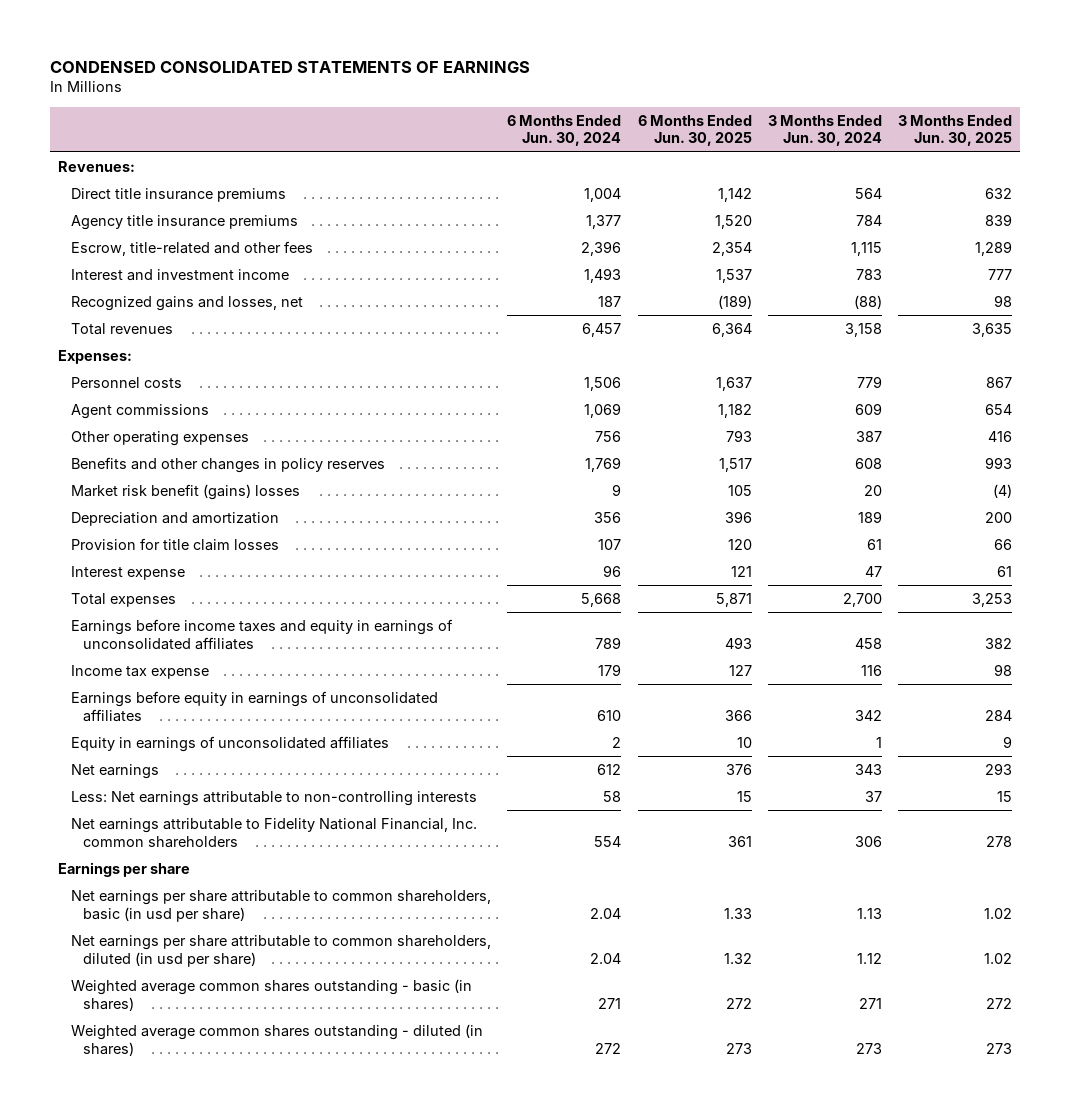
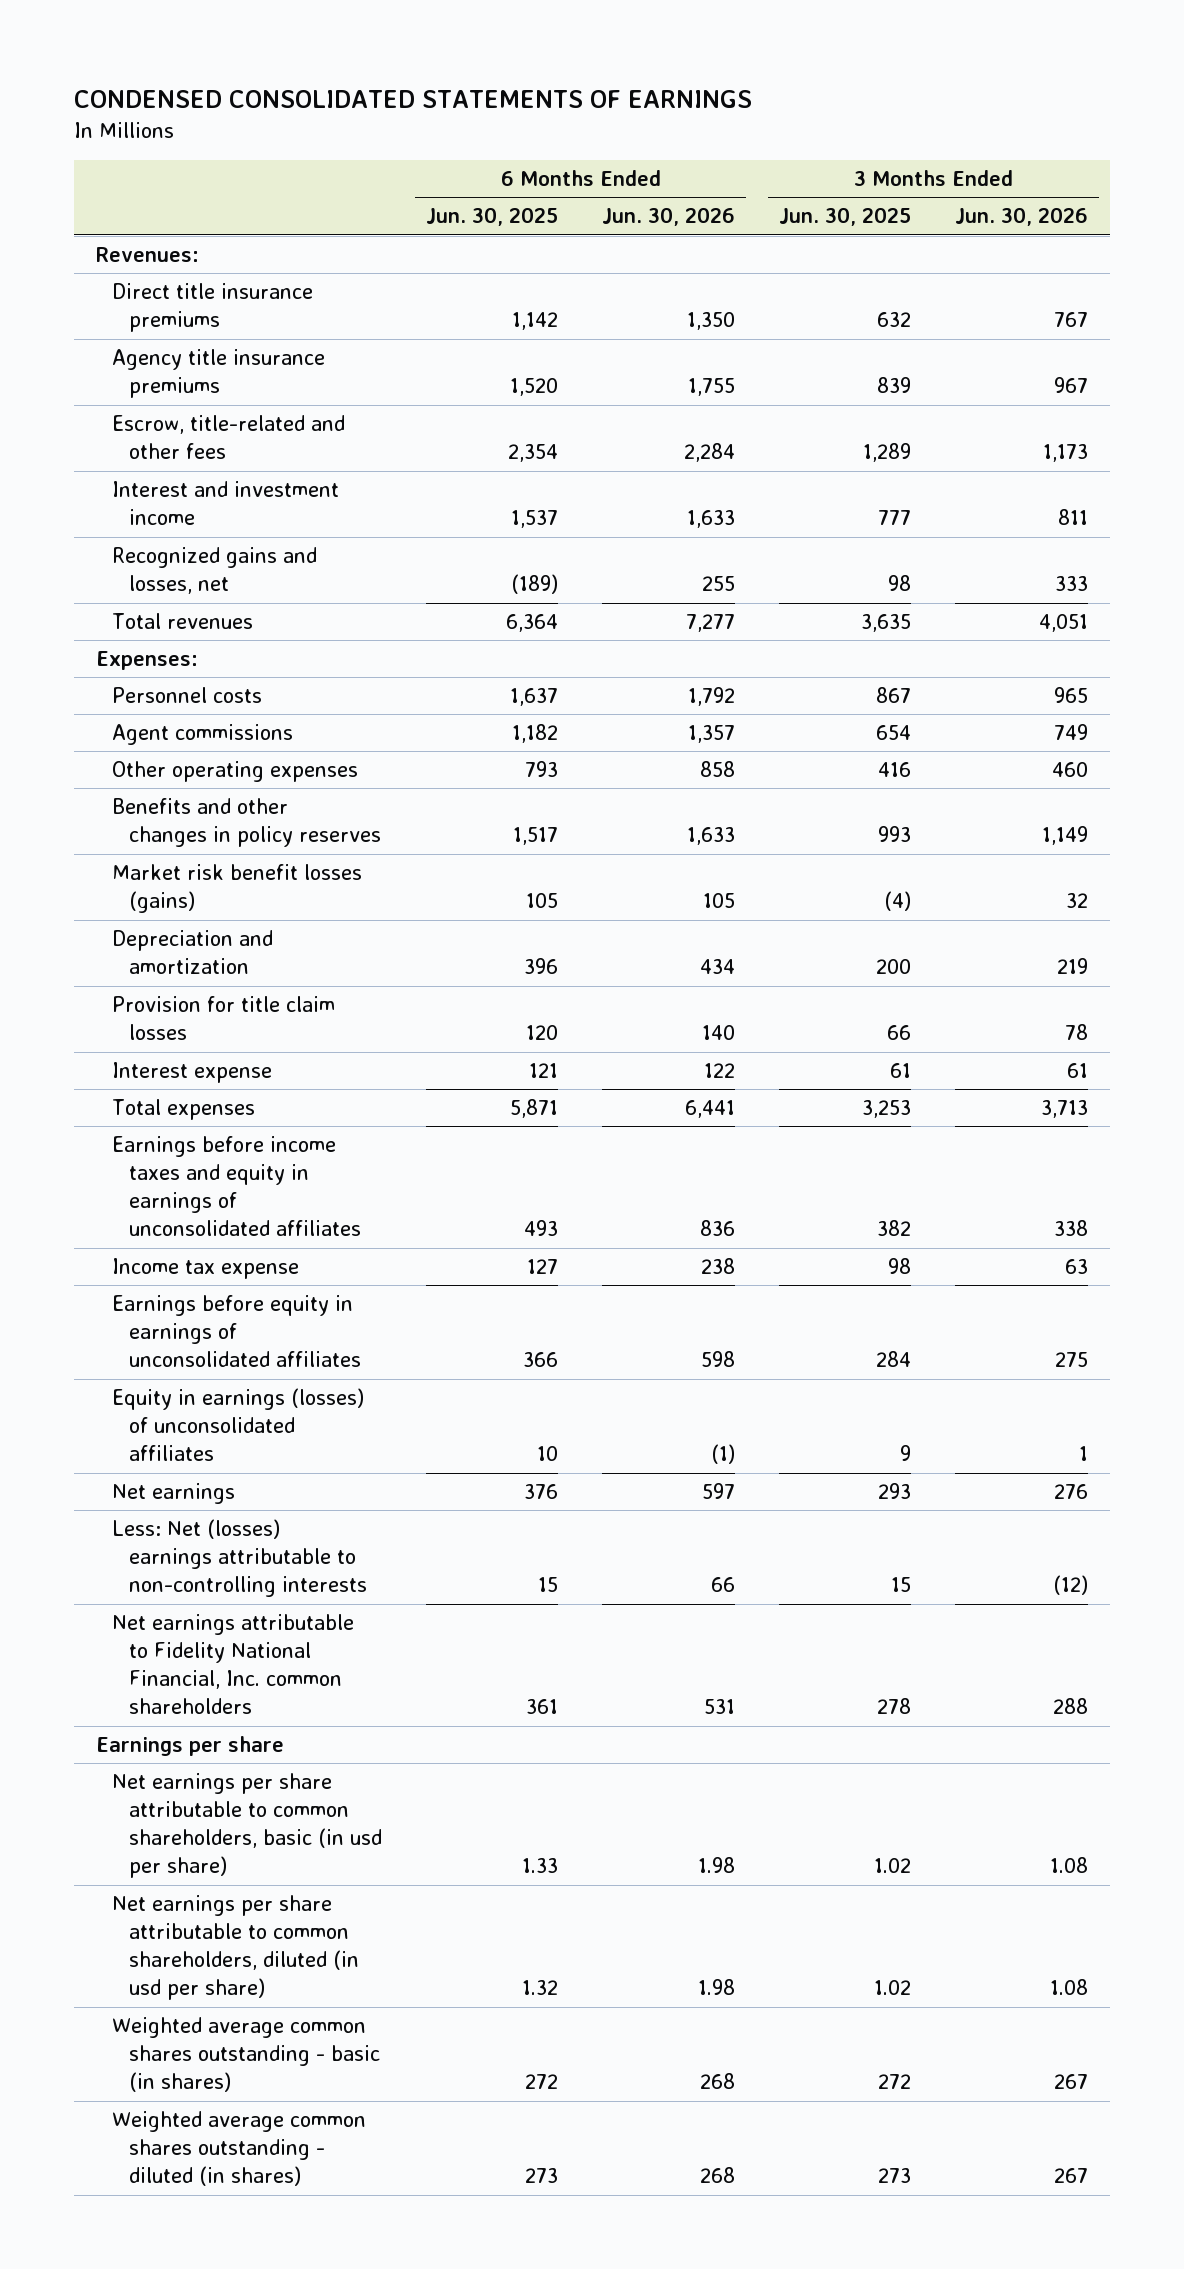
- | 6 Months Ended Jun. 30, 2024 | 6 Months Ended Jun. 30, 2025 | 3 Months Ended Jun. 30, 2024 | 3 Months Ended Jun. 30, 2025
+ | 6 Months Ended Jun. 30, 2025 | 6 Months Ended Jun. 30, 2026 | 3 Months Ended Jun. 30, 2025 | 3 Months Ended Jun. 30, 2026
- Market risk benefit (gains) losses | 9 | 105 | 20 | (4)
+ Market risk benefit losses (gains) | 105 | 105 | (4) | 32
- Equity in earnings of unconsolidated affiliates | 2 | 10 | 1 | 9
+ Equity in earnings (losses) of unconsolidated affiliates | 10 | (1) | 9 | 1
- Less: Net earnings attributable to non-controlling interests | 58 | 15 | 37 | 15
+ Less: Net (losses) earnings attributable to non-controlling interests | 15 | 66 | 15 | (12)

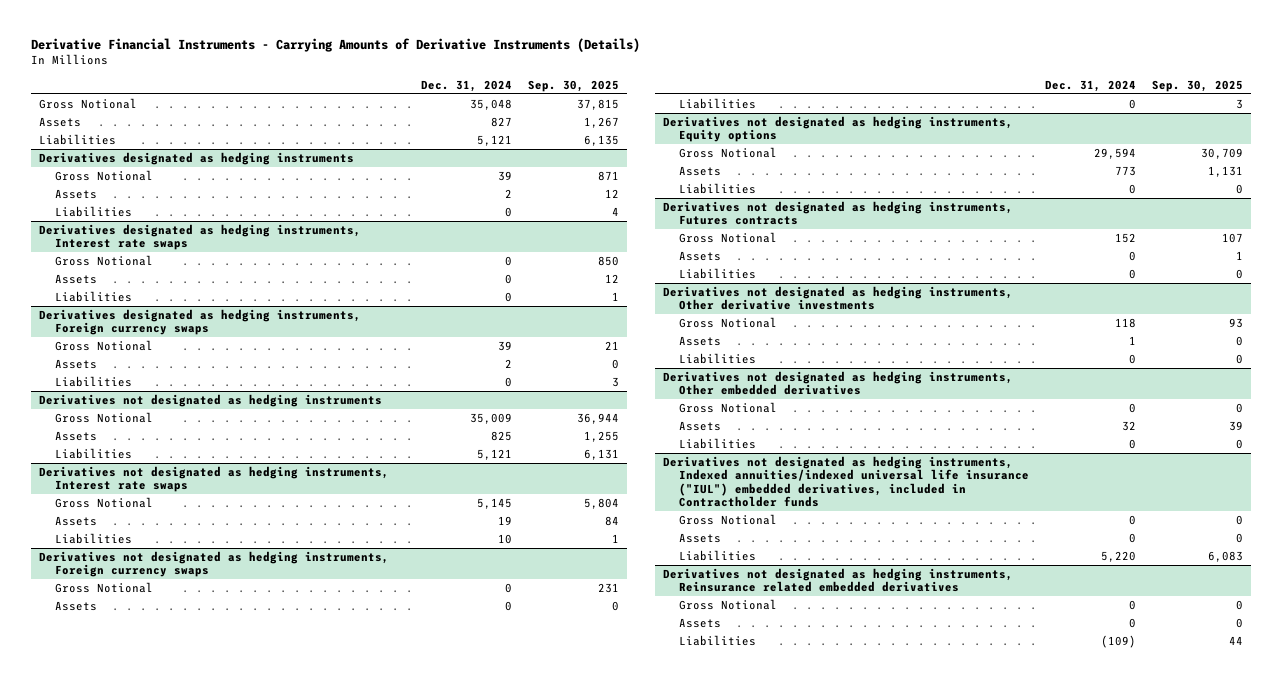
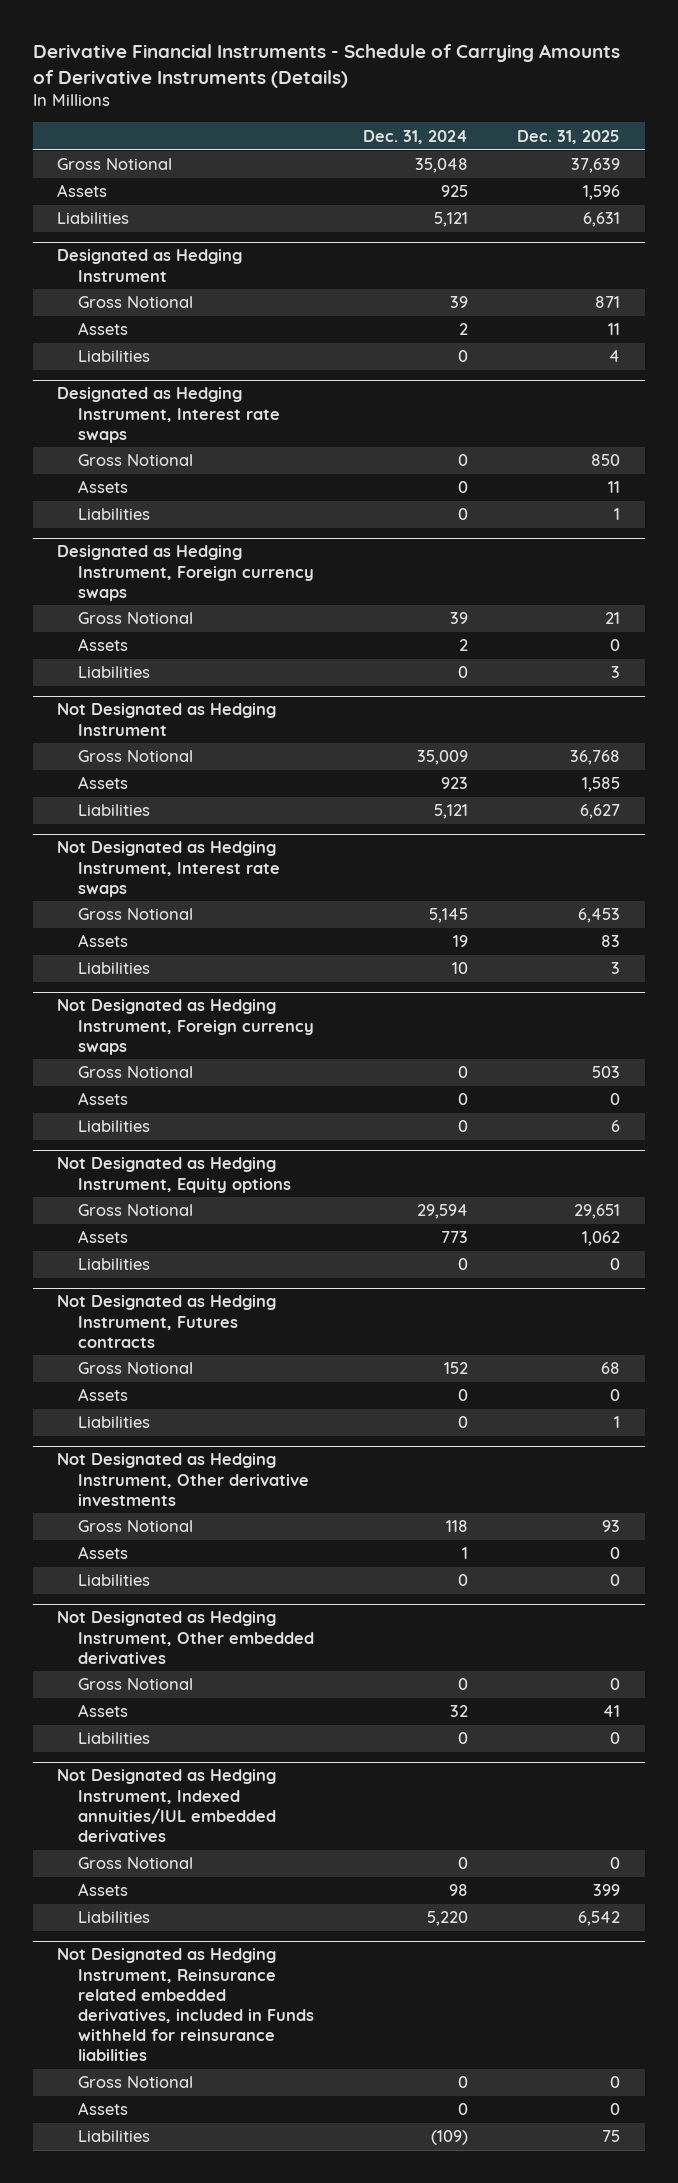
- Derivative Financial Instruments - Carrying Amounts of Derivative Instruments (Details)
+ Derivative Financial Instruments - Schedule of Carrying Amounts of Derivative Instruments (Details)
- | Dec. 31, 2024 | Sep. 30, 2025
+ | Dec. 31, 2024 | Dec. 31, 2025
- Assets | 827 | 1,267
+ Assets | 925 | 1,596
- Derivatives designated as hedging instruments
+ Designated as Hedging Instrument
- Derivatives designated as hedging instruments, Interest rate swaps
+ Designated as Hedging Instrument, Interest rate swaps
- Derivatives designated as hedging instruments, Foreign currency swaps
+ Designated as Hedging Instrument, Foreign currency swaps
- Derivatives not designated as hedging instruments
+ Not Designated as Hedging Instrument
- Assets | 825 | 1,255
+ Assets | 923 | 1,585
- Derivatives not designated as hedging instruments, Interest rate swaps
+ Not Designated as Hedging Instrument, Interest rate swaps
- Derivatives not designated as hedging instruments, Foreign currency swaps
+ Not Designated as Hedging Instrument, Foreign currency swaps
- Derivatives not designated as hedging instruments, Equity options
+ Not Designated as Hedging Instrument, Equity options
- Derivatives not designated as hedging instruments, Futures contracts
+ Not Designated as Hedging Instrument, Futures contracts
- Derivatives not designated as hedging instruments, Other derivative investments
+ Not Designated as Hedging Instrument, Other derivative investments
- Derivatives not designated as hedging instruments, Other embedded derivatives
+ Not Designated as Hedging Instrument, Other embedded derivatives
- Derivatives not designated as hedging instruments, Indexed annuities/indexed universal life insurance ("IUL") embedded derivatives, included in Contractholder funds
+ Not Designated as Hedging Instrument, Indexed annuities/IUL embedded derivatives
- Assets | 0 | 0
+ Assets | 98 | 399
- Derivatives not designated as hedging instruments, Reinsurance related embedded derivatives
+ Not Designated as Hedging Instrument, Reinsurance related embedded derivatives, included in Funds withheld for reinsurance liabilities

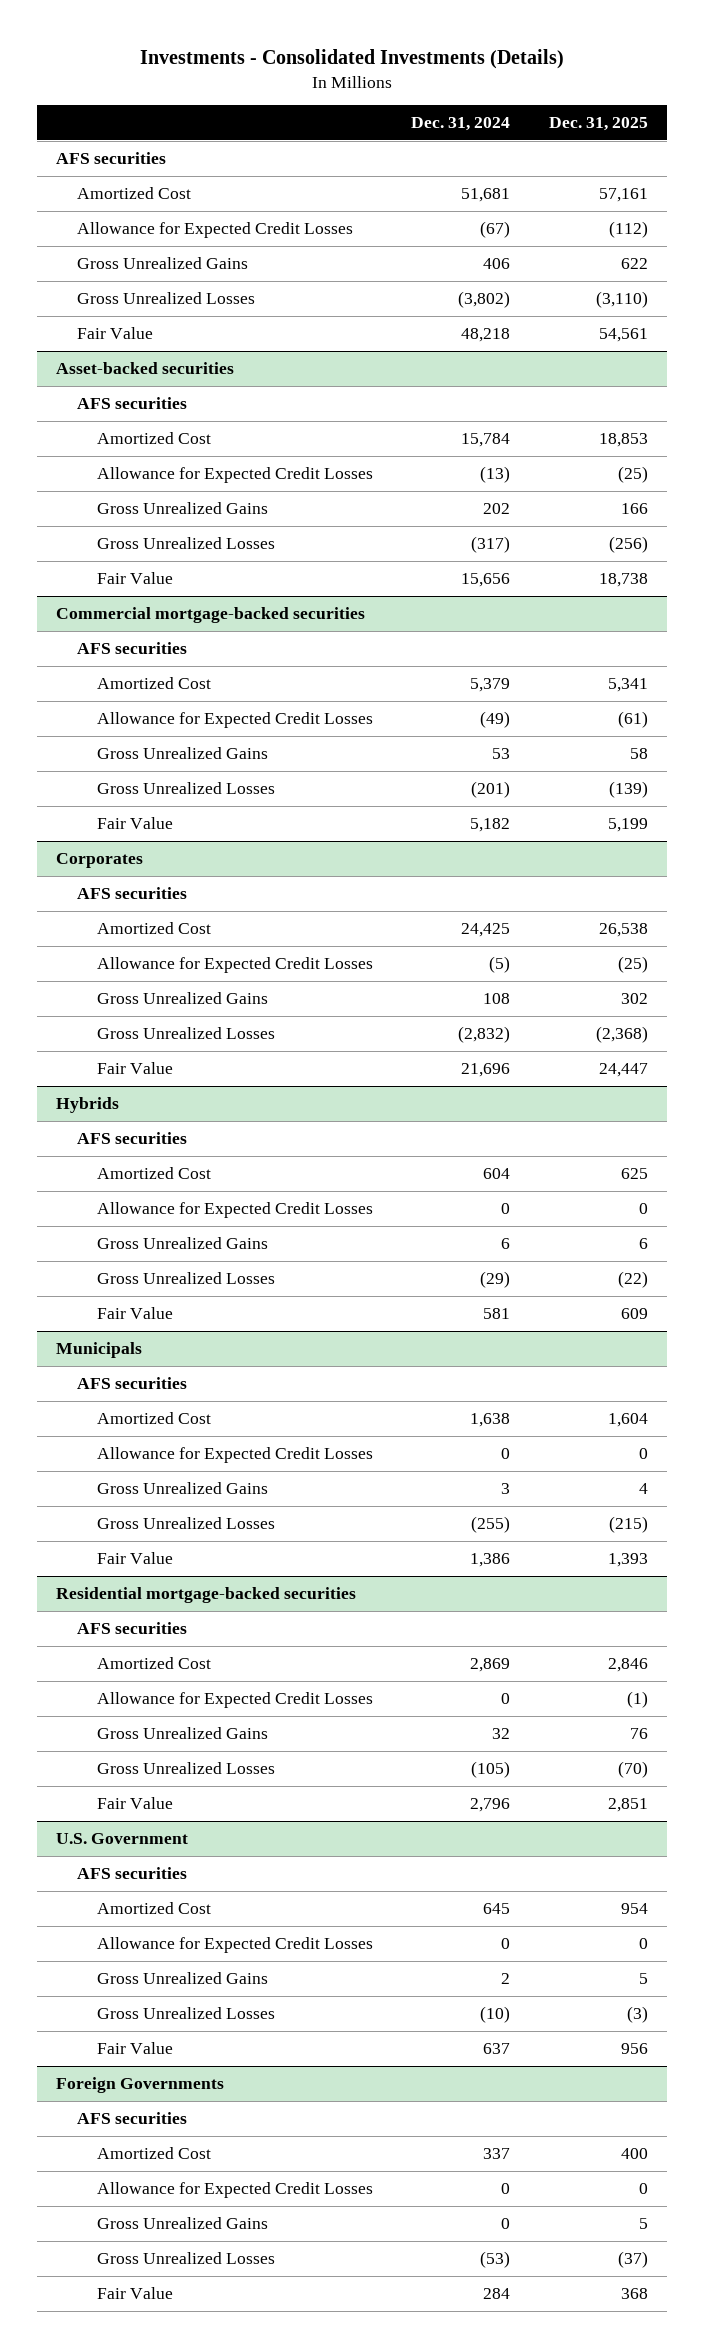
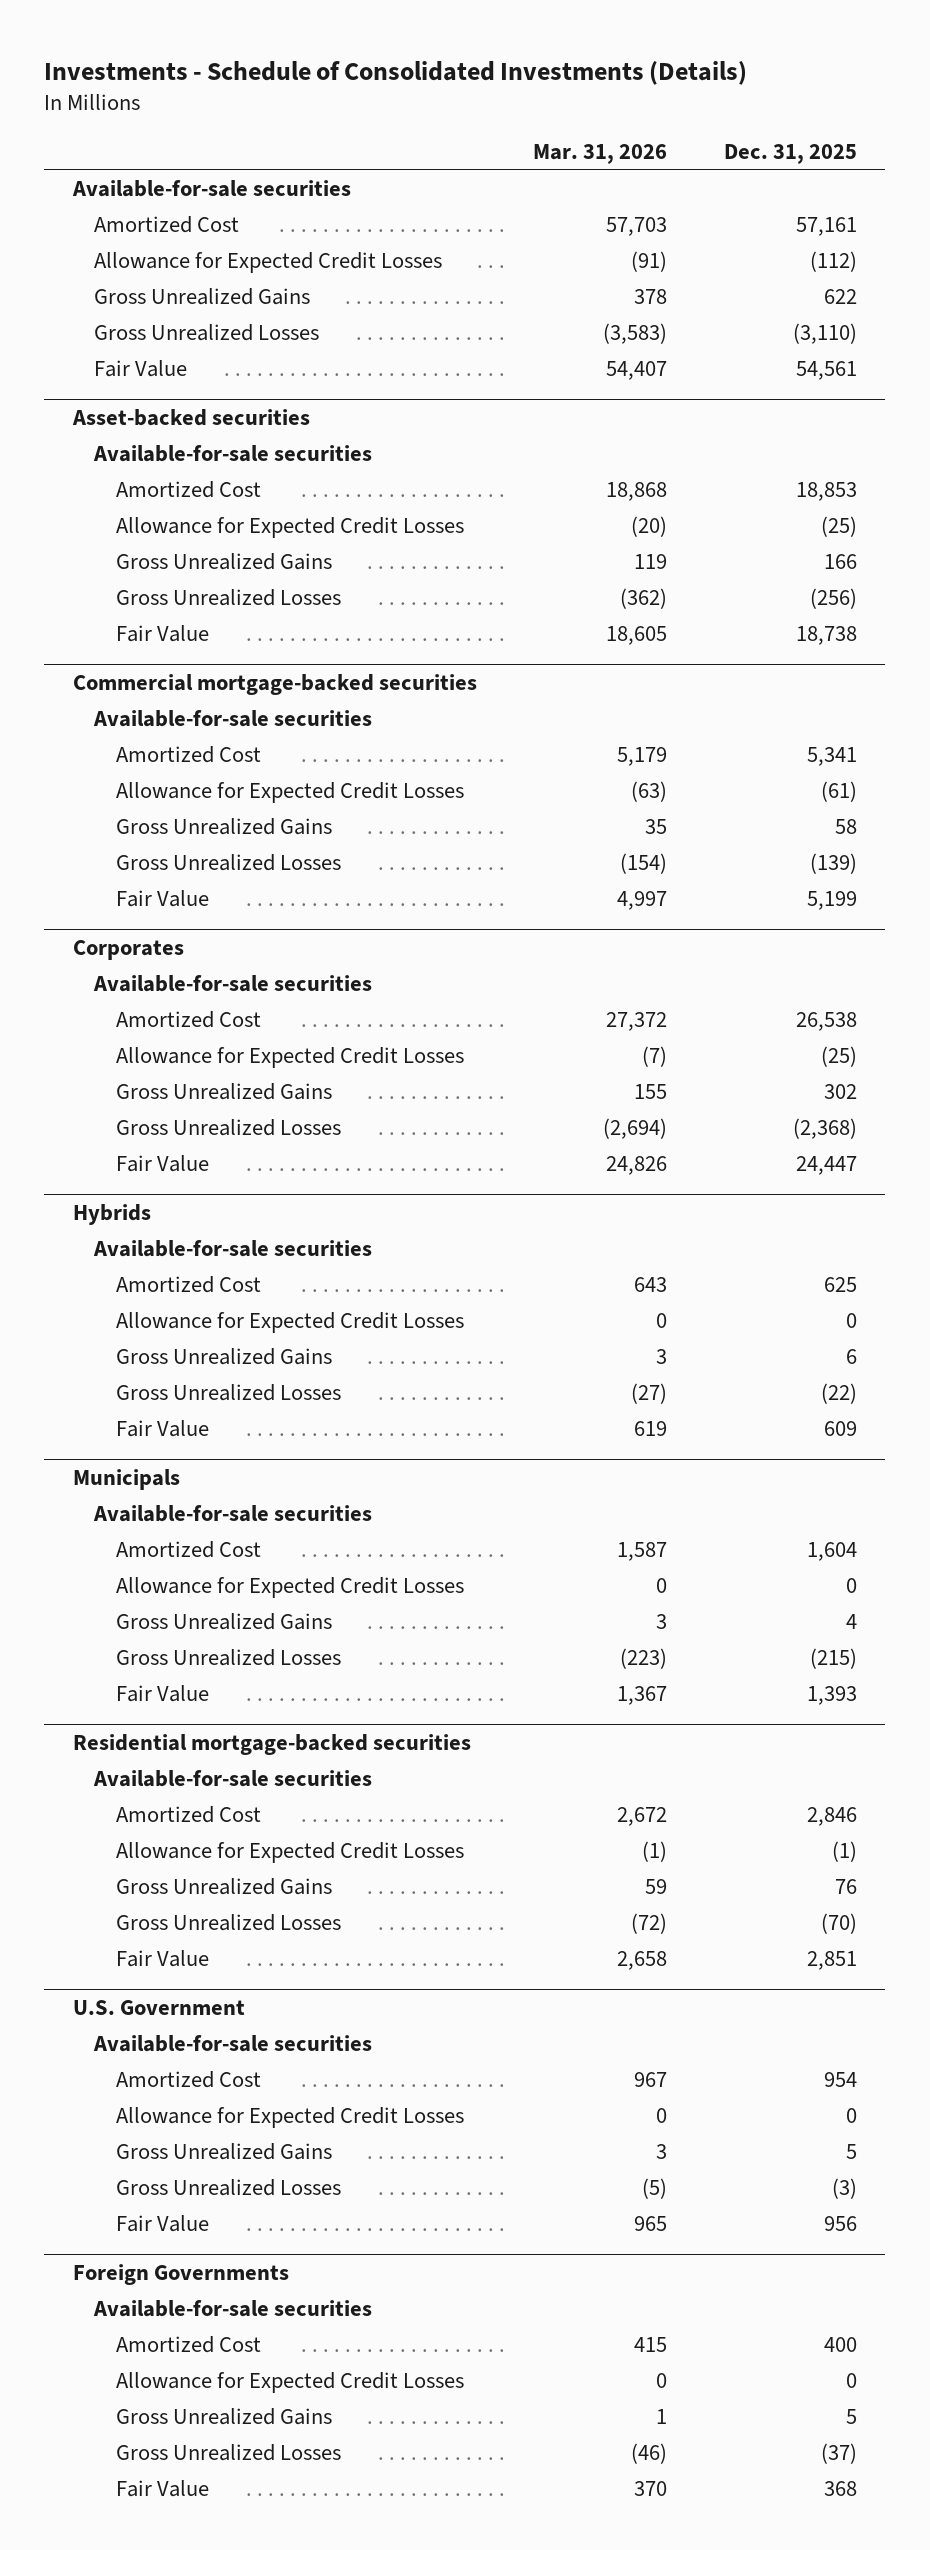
- Investments - Consolidated Investments (Details)
+ Investments - Schedule of Consolidated Investments (Details)
- | Dec. 31, 2024 | Dec. 31, 2025
+ | Mar. 31, 2026 | Dec. 31, 2025
- AFS securities
+ Available-for-sale securities
@ Asset-backed securities
- AFS securities
+ Available-for-sale securities
@ Commercial mortgage-backed securities
- AFS securities
+ Available-for-sale securities
@ Corporates
- AFS securities
+ Available-for-sale securities
@ Hybrids
- AFS securities
+ Available-for-sale securities
@ Municipals
- AFS securities
+ Available-for-sale securities
@ Residential mortgage-backed securities
- AFS securities
+ Available-for-sale securities
@ U.S. Government
- AFS securities
+ Available-for-sale securities
@ Foreign Governments
- AFS securities
+ Available-for-sale securities

